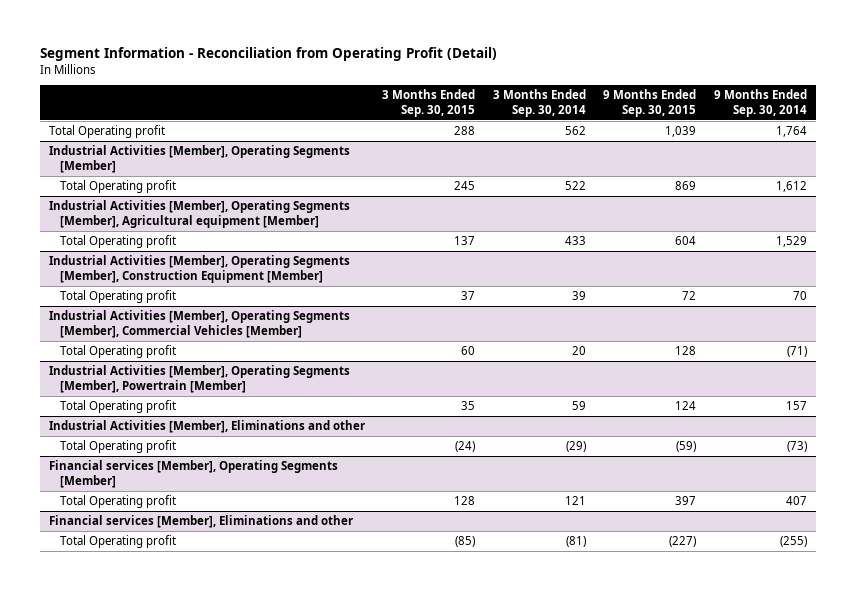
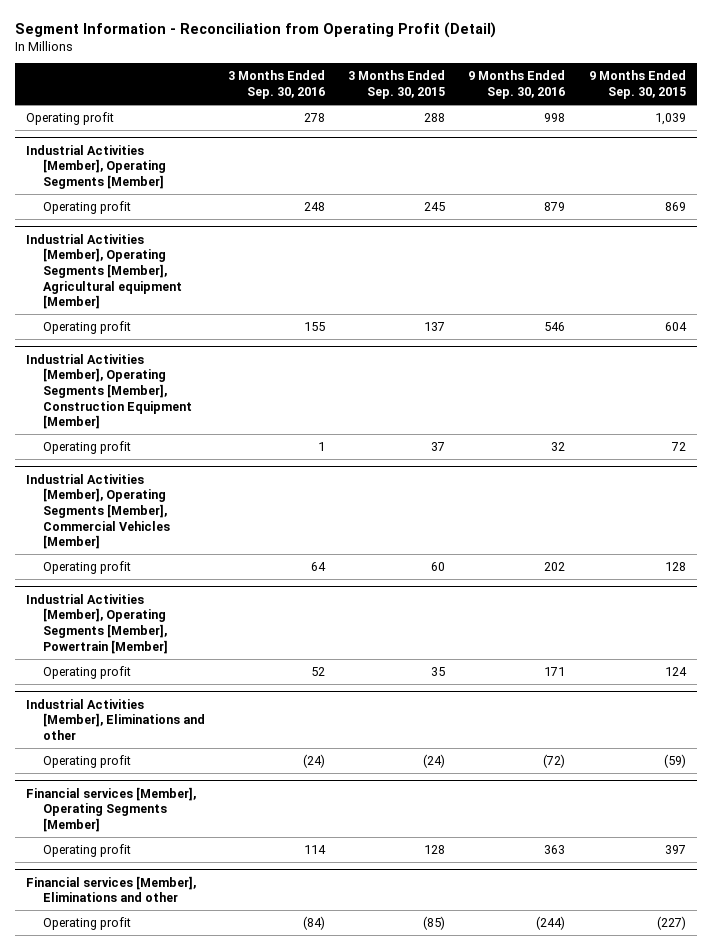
- | 3 Months Ended Sep. 30, 2015 | 3 Months Ended Sep. 30, 2014 | 9 Months Ended Sep. 30, 2015 | 9 Months Ended Sep. 30, 2014
+ | 3 Months Ended Sep. 30, 2016 | 3 Months Ended Sep. 30, 2015 | 9 Months Ended Sep. 30, 2016 | 9 Months Ended Sep. 30, 2015
- Total Operating profit | 288 | 562 | 1,039 | 1,764
+ Operating profit | 278 | 288 | 998 | 1,039
@ Industrial Activities [Member], Operating Segments [Member]
- Total Operating profit | 245 | 522 | 869 | 1,612
+ Operating profit | 248 | 245 | 879 | 869
@ Industrial Activities [Member], Operating Segments [Member], Agricultural equipment [Member]
- Total Operating profit | 137 | 433 | 604 | 1,529
+ Operating profit | 155 | 137 | 546 | 604
@ Industrial Activities [Member], Operating Segments [Member], Construction Equipment [Member]
- Total Operating profit | 37 | 39 | 72 | 70
+ Operating profit | 1 | 37 | 32 | 72
@ Industrial Activities [Member], Operating Segments [Member], Commercial Vehicles [Member]
- Total Operating profit | 60 | 20 | 128 | (71)
+ Operating profit | 64 | 60 | 202 | 128
@ Industrial Activities [Member], Operating Segments [Member], Powertrain [Member]
- Total Operating profit | 35 | 59 | 124 | 157
+ Operating profit | 52 | 35 | 171 | 124
@ Industrial Activities [Member], Eliminations and other
- Total Operating profit | (24) | (29) | (59) | (73)
+ Operating profit | (24) | (24) | (72) | (59)
@ Financial services [Member], Operating Segments [Member]
- Total Operating profit | 128 | 121 | 397 | 407
+ Operating profit | 114 | 128 | 363 | 397
@ Financial services [Member], Eliminations and other
- Total Operating profit | (85) | (81) | (227) | (255)
+ Operating profit | (84) | (85) | (244) | (227)

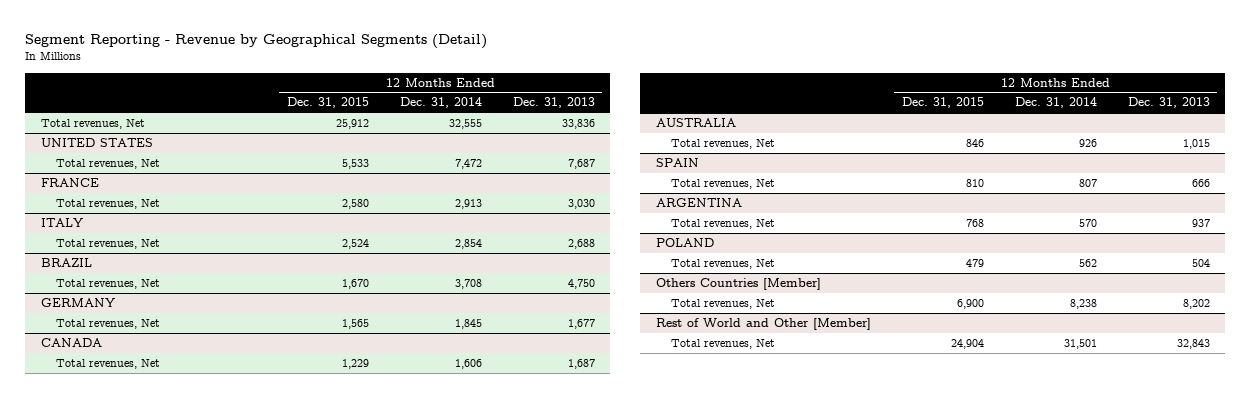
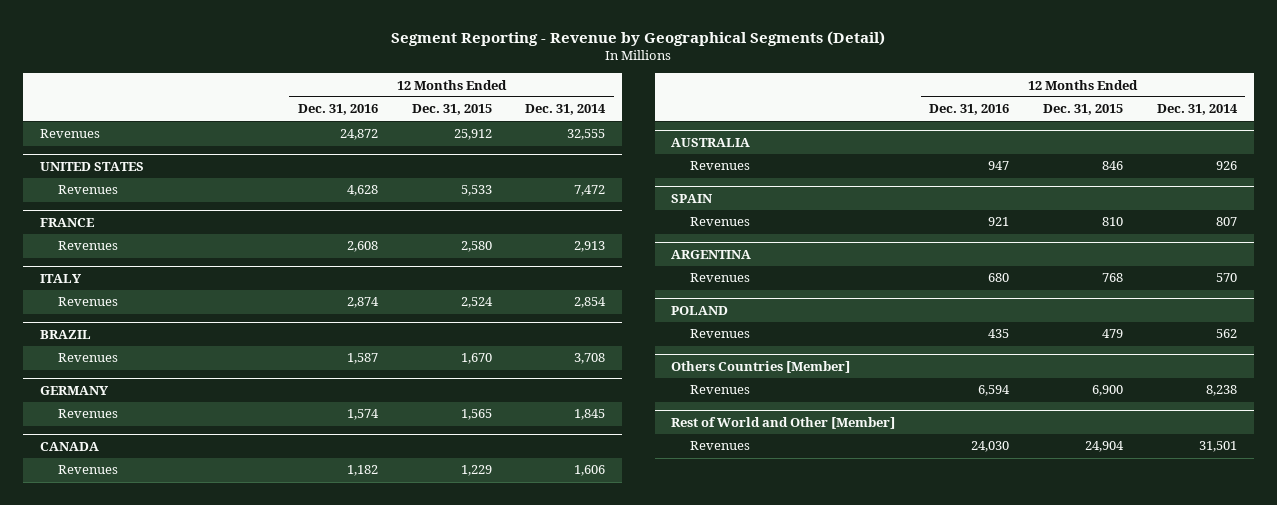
- | 12 Months Ended Dec. 31, 2015 | 12 Months Ended Dec. 31, 2014 | 12 Months Ended Dec. 31, 2013
+ | 12 Months Ended Dec. 31, 2016 | 12 Months Ended Dec. 31, 2015 | 12 Months Ended Dec. 31, 2014
- Total revenues, Net | 25,912 | 32,555 | 33,836
+ Revenues | 24,872 | 25,912 | 32,555
@ UNITED STATES
- Total revenues, Net | 5,533 | 7,472 | 7,687
+ Revenues | 4,628 | 5,533 | 7,472
@ FRANCE
- Total revenues, Net | 2,580 | 2,913 | 3,030
+ Revenues | 2,608 | 2,580 | 2,913
@ ITALY
- Total revenues, Net | 2,524 | 2,854 | 2,688
+ Revenues | 2,874 | 2,524 | 2,854
@ BRAZIL
- Total revenues, Net | 1,670 | 3,708 | 4,750
+ Revenues | 1,587 | 1,670 | 3,708
@ GERMANY
- Total revenues, Net | 1,565 | 1,845 | 1,677
+ Revenues | 1,574 | 1,565 | 1,845
@ CANADA
- Total revenues, Net | 1,229 | 1,606 | 1,687
+ Revenues | 1,182 | 1,229 | 1,606
@ AUSTRALIA
- Total revenues, Net | 846 | 926 | 1,015
+ Revenues | 947 | 846 | 926
@ SPAIN
- Total revenues, Net | 810 | 807 | 666
+ Revenues | 921 | 810 | 807
@ ARGENTINA
- Total revenues, Net | 768 | 570 | 937
+ Revenues | 680 | 768 | 570
@ POLAND
- Total revenues, Net | 479 | 562 | 504
+ Revenues | 435 | 479 | 562
@ Others Countries [Member]
- Total revenues, Net | 6,900 | 8,238 | 8,202
+ Revenues | 6,594 | 6,900 | 8,238
@ Rest of World and Other [Member]
- Total revenues, Net | 24,904 | 31,501 | 32,843
+ Revenues | 24,030 | 24,904 | 31,501

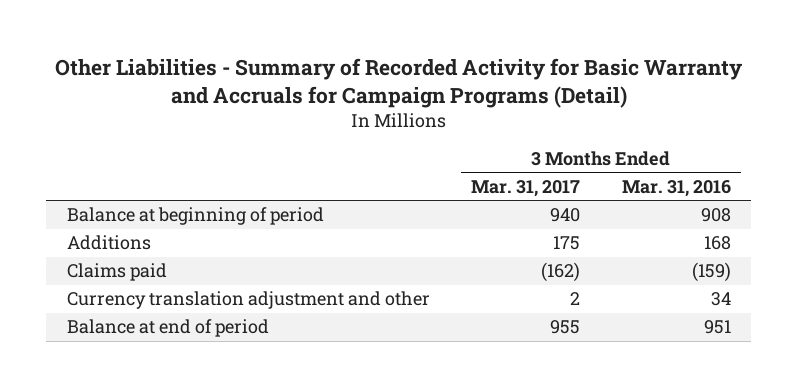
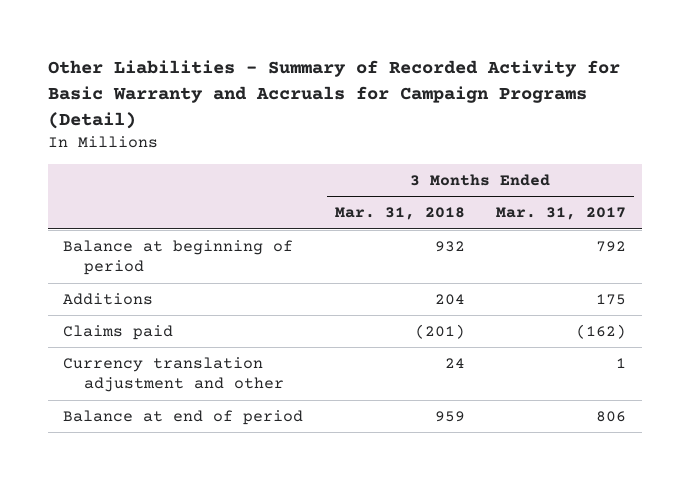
- | 3 Months Ended Mar. 31, 2017 | 3 Months Ended Mar. 31, 2016
+ | 3 Months Ended Mar. 31, 2018 | 3 Months Ended Mar. 31, 2017
- Balance at beginning of period | 940 | 908
+ Balance at beginning of period | 932 | 792
- Currency translation adjustment and other | 2 | 34
- Balance at end of period | 955 | 951
+ Currency translation adjustment and other | 24 | 1
+ Balance at end of period | 959 | 806

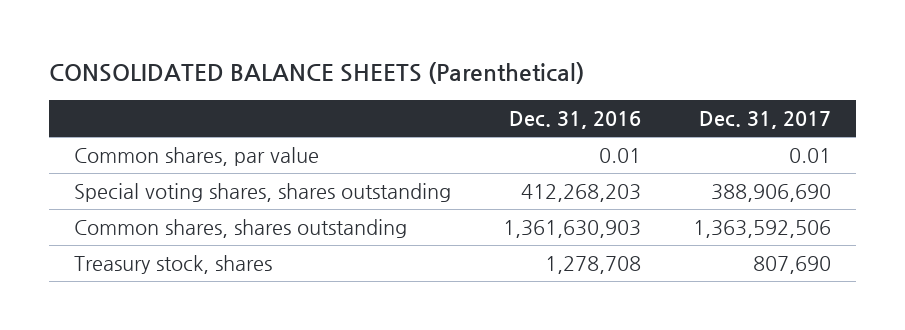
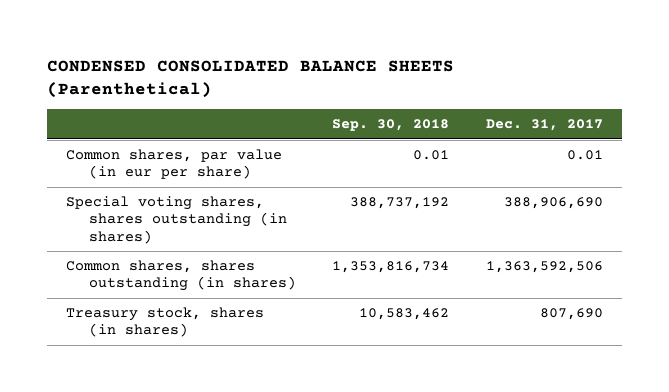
- CONSOLIDATED BALANCE SHEETS (Parenthetical)
+ CONDENSED CONSOLIDATED BALANCE SHEETS (Parenthetical)
- | Dec. 31, 2016 | Dec. 31, 2017
+ | Sep. 30, 2018 | Dec. 31, 2017
- Common shares, par value | 0.01 | 0.01
- Special voting shares, shares outstanding | 412,268,203 | 388,906,690
- Common shares, shares outstanding | 1,361,630,903 | 1,363,592,506
- Treasury stock, shares | 1,278,708 | 807,690
+ Common shares, par value (in eur per share) | 0.01 | 0.01
+ Special voting shares, shares outstanding (in shares) | 388,737,192 | 388,906,690
+ Common shares, shares outstanding (in shares) | 1,353,816,734 | 1,363,592,506
+ Treasury stock, shares (in shares) | 10,583,462 | 807,690

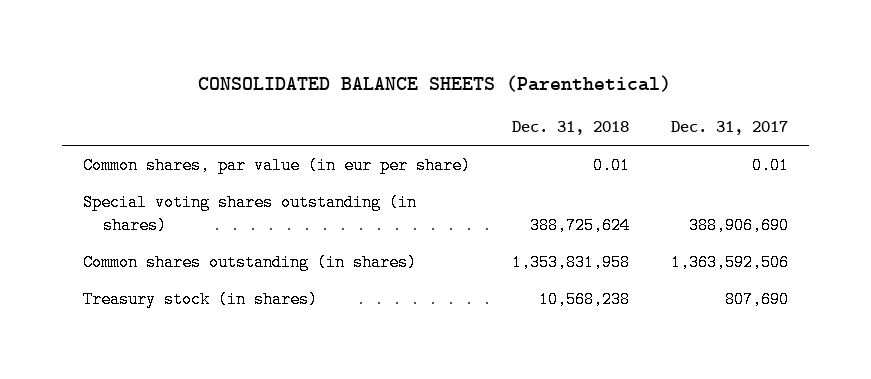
- CONDENSED CONSOLIDATED BALANCE SHEETS (Parenthetical)
+ CONSOLIDATED BALANCE SHEETS (Parenthetical)
- | Sep. 30, 2018 | Dec. 31, 2017
+ | Dec. 31, 2018 | Dec. 31, 2017
- Special voting shares, shares outstanding (in shares) | 388,737,192 | 388,906,690
- Common shares, shares outstanding (in shares) | 1,353,816,734 | 1,363,592,506
- Treasury stock, shares (in shares) | 10,583,462 | 807,690
+ Special voting shares outstanding (in shares) | 388,725,624 | 388,906,690
+ Common shares outstanding (in shares) | 1,353,831,958 | 1,363,592,506
+ Treasury stock (in shares) | 10,568,238 | 807,690

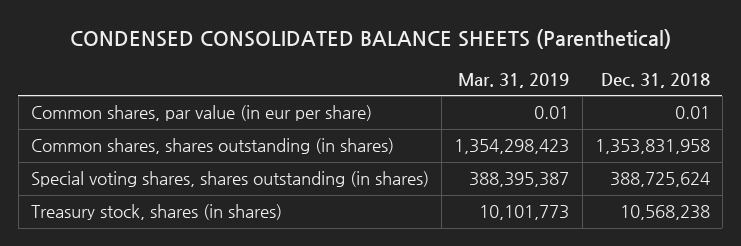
- CONSOLIDATED BALANCE SHEETS (Parenthetical)
+ CONDENSED CONSOLIDATED BALANCE SHEETS (Parenthetical)
- | Dec. 31, 2018 | Dec. 31, 2017
+ | Mar. 31, 2019 | Dec. 31, 2018
- Special voting shares outstanding (in shares) | 388,725,624 | 388,906,690
- Common shares outstanding (in shares) | 1,353,831,958 | 1,363,592,506
- Treasury stock (in shares) | 10,568,238 | 807,690
+ Common shares, shares outstanding (in shares) | 1,354,298,423 | 1,353,831,958
+ Special voting shares, shares outstanding (in shares) | 388,395,387 | 388,725,624
+ Treasury stock, shares (in shares) | 10,101,773 | 10,568,238

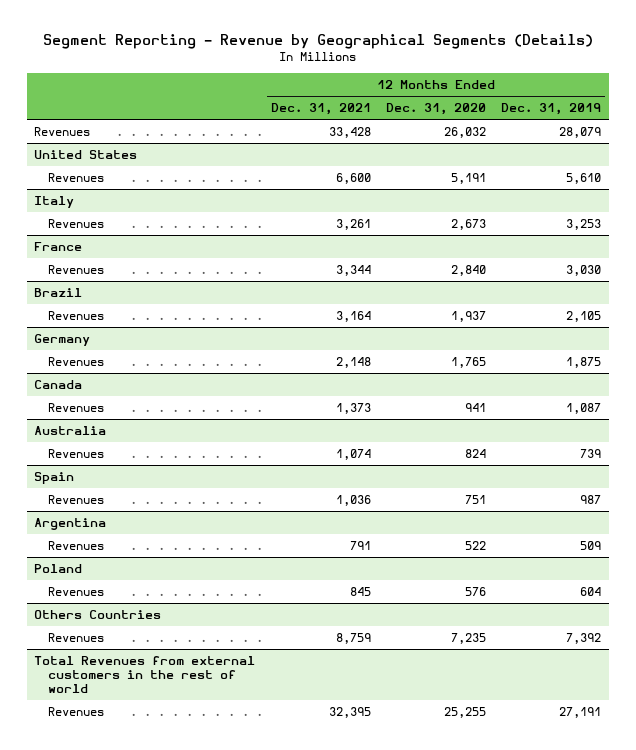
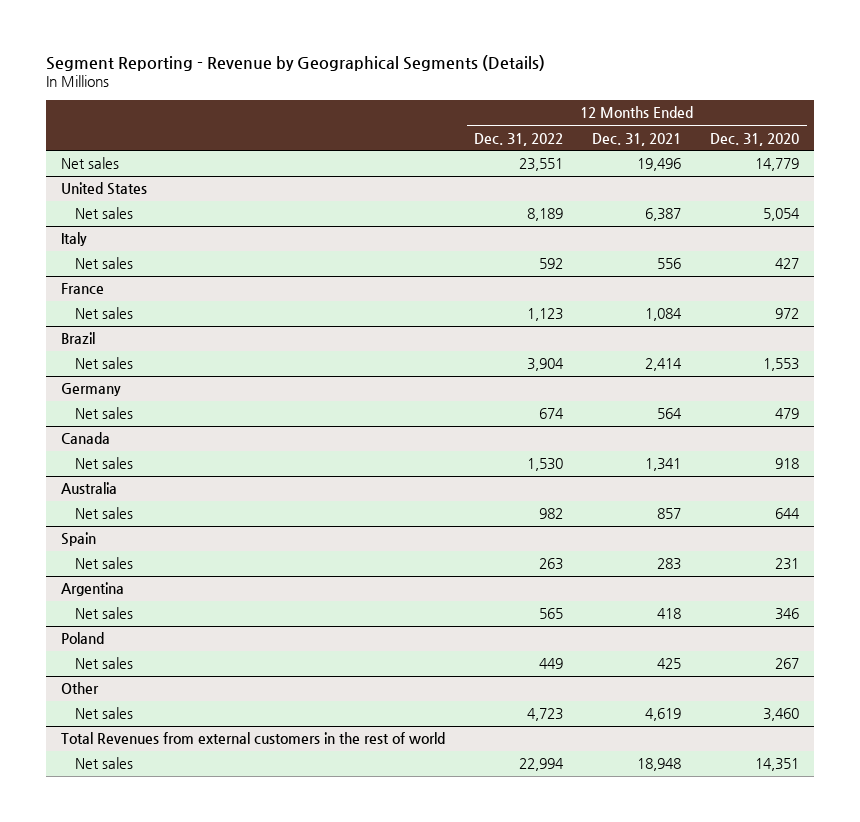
- | 12 Months Ended Dec. 31, 2021 | 12 Months Ended Dec. 31, 2020 | 12 Months Ended Dec. 31, 2019
+ | 12 Months Ended Dec. 31, 2022 | 12 Months Ended Dec. 31, 2021 | 12 Months Ended Dec. 31, 2020
- Revenues | 33,428 | 26,032 | 28,079
+ Net sales | 23,551 | 19,496 | 14,779
@ United States
- Revenues | 6,600 | 5,191 | 5,610
+ Net sales | 8,189 | 6,387 | 5,054
@ Italy
- Revenues | 3,261 | 2,673 | 3,253
+ Net sales | 592 | 556 | 427
@ France
- Revenues | 3,344 | 2,840 | 3,030
+ Net sales | 1,123 | 1,084 | 972
@ Brazil
- Revenues | 3,164 | 1,937 | 2,105
+ Net sales | 3,904 | 2,414 | 1,553
@ Germany
- Revenues | 2,148 | 1,765 | 1,875
+ Net sales | 674 | 564 | 479
@ Canada
- Revenues | 1,373 | 941 | 1,087
+ Net sales | 1,530 | 1,341 | 918
@ Australia
- Revenues | 1,074 | 824 | 739
+ Net sales | 982 | 857 | 644
@ Spain
- Revenues | 1,036 | 751 | 987
+ Net sales | 263 | 283 | 231
@ Argentina
- Revenues | 791 | 522 | 509
+ Net sales | 565 | 418 | 346
@ Poland
- Revenues | 845 | 576 | 604
- Others Countries
- Revenues | 8,759 | 7,235 | 7,392
@ Poland
+ Net sales | 449 | 425 | 267
+ Other
+ Net sales | 4,723 | 4,619 | 3,460
@ Total Revenues from external customers in the rest of world
- Revenues | 32,395 | 25,255 | 27,191
+ Net sales | 22,994 | 18,948 | 14,351

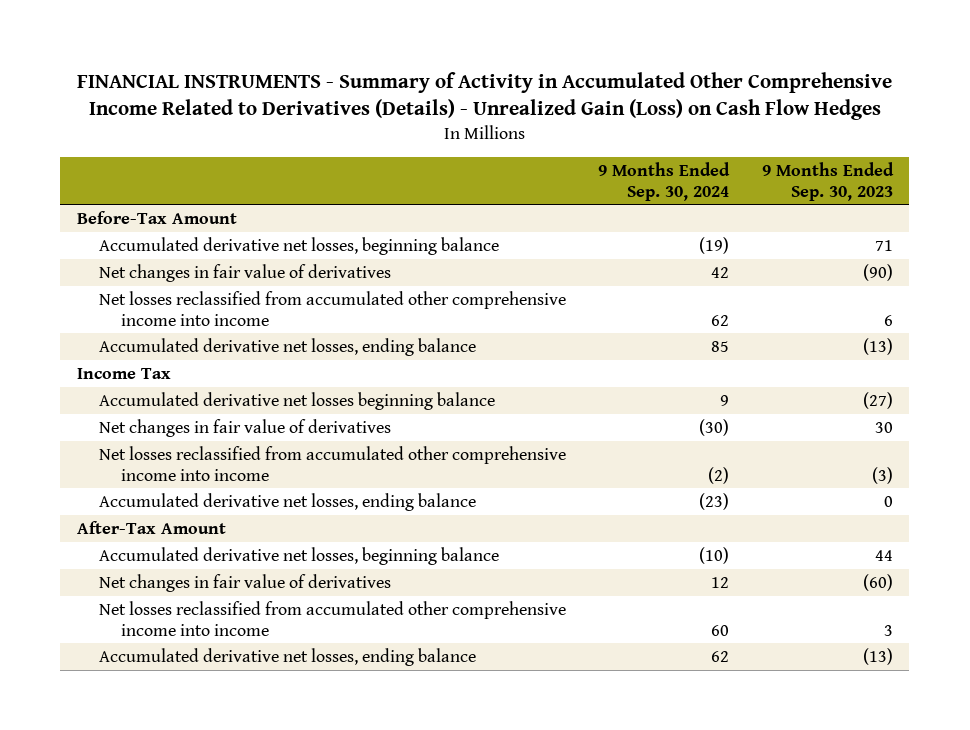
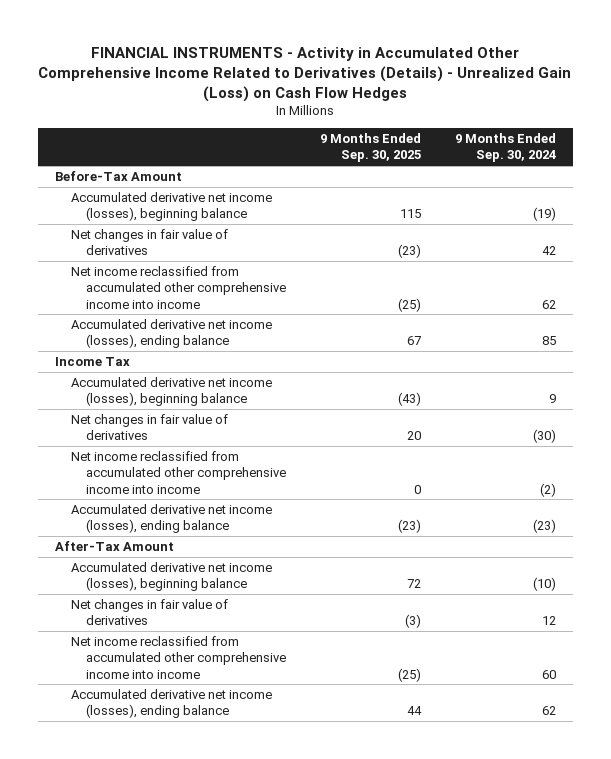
- FINANCIAL INSTRUMENTS - Summary of Activity in Accumulated Other Comprehensive Income Related to Derivatives (Details) - Unrealized Gain (Loss) on Cash Flow Hedges
+ FINANCIAL INSTRUMENTS - Activity in Accumulated Other Comprehensive Income Related to Derivatives (Details) - Unrealized Gain (Loss) on Cash Flow Hedges
- | 9 Months Ended Sep. 30, 2024 | 9 Months Ended Sep. 30, 2023
+ | 9 Months Ended Sep. 30, 2025 | 9 Months Ended Sep. 30, 2024
- Accumulated derivative net losses, beginning balance | (19) | 71
+ Accumulated derivative net income (losses), beginning balance | 115 | (19)
- Net losses reclassified from accumulated other comprehensive income into income | 62 | 6
- Accumulated derivative net losses, ending balance | 85 | (13)
+ Net income reclassified from accumulated other comprehensive income into income | (25) | 62
+ Accumulated derivative net income (losses), ending balance | 67 | 85
- Accumulated derivative net losses beginning balance | 9 | (27)
+ Accumulated derivative net income (losses), beginning balance | (43) | 9
- Net losses reclassified from accumulated other comprehensive income into income | (2) | (3)
- Accumulated derivative net losses, ending balance | (23) | 0
+ Net income reclassified from accumulated other comprehensive income into income | 0 | (2)
+ Accumulated derivative net income (losses), ending balance | (23) | (23)
- Accumulated derivative net losses, beginning balance | (10) | 44
+ Accumulated derivative net income (losses), beginning balance | 72 | (10)
- Net losses reclassified from accumulated other comprehensive income into income | 60 | 3
- Accumulated derivative net losses, ending balance | 62 | (13)
+ Net income reclassified from accumulated other comprehensive income into income | (25) | 60
+ Accumulated derivative net income (losses), ending balance | 44 | 62

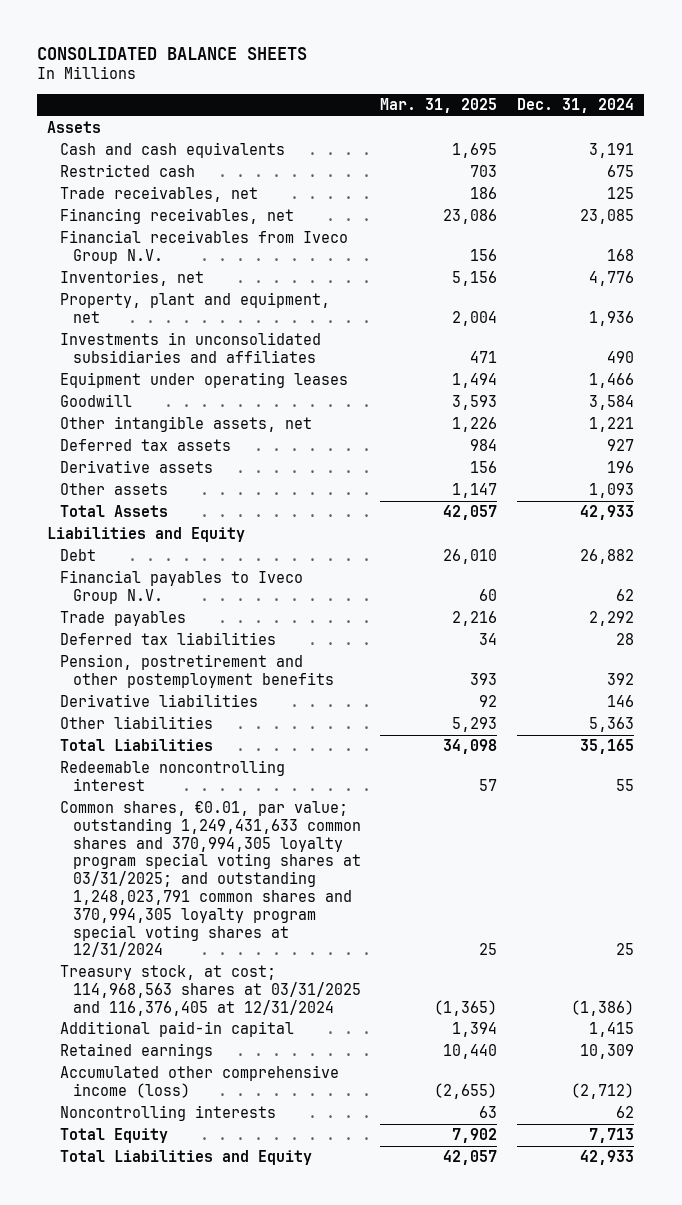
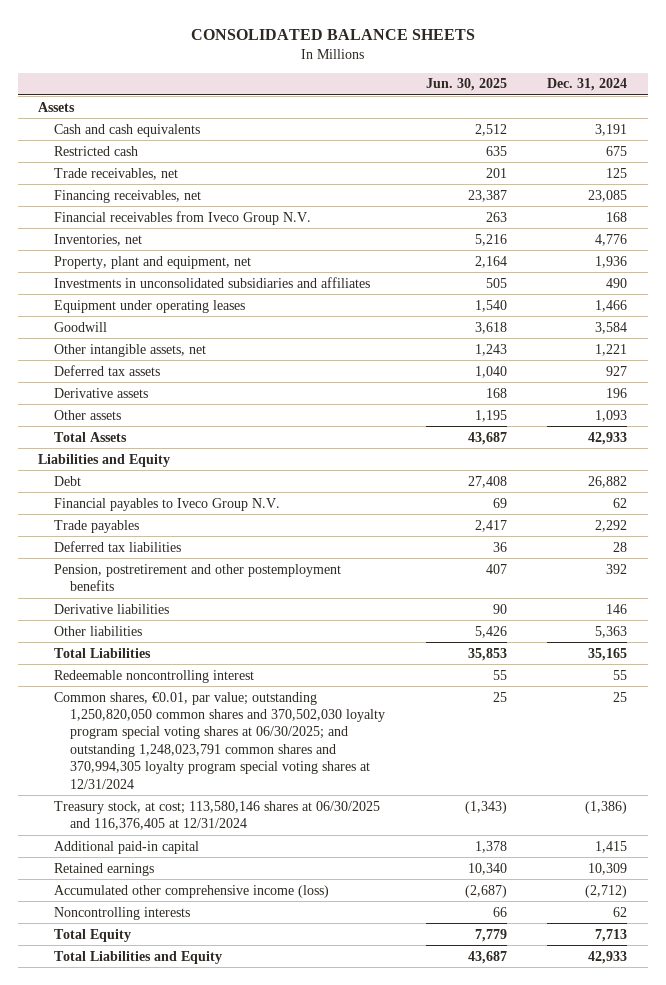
- | Mar. 31, 2025 | Dec. 31, 2024
+ | Jun. 30, 2025 | Dec. 31, 2024
- Common shares, €0.01, par value; outstanding 1,249,431,633 common shares and 370,994,305 loyalty program special voting shares at 03/31/2025; and outstanding 1,248,023,791 common shares and 370,994,305 loyalty program special voting shares at 12/31/2024 | 25 | 25
- Treasury stock, at cost; 114,968,563 shares at 03/31/2025 and 116,376,405 at 12/31/2024 | (1,365) | (1,386)
+ Common shares, €0.01, par value; outstanding 1,250,820,050 common shares and 370,502,030 loyalty program special voting shares at 06/30/2025; and outstanding 1,248,023,791 common shares and 370,994,305 loyalty program special voting shares at 12/31/2024 | 25 | 25
+ Treasury stock, at cost; 113,580,146 shares at 06/30/2025 and 116,376,405 at 12/31/2024 | (1,343) | (1,386)

